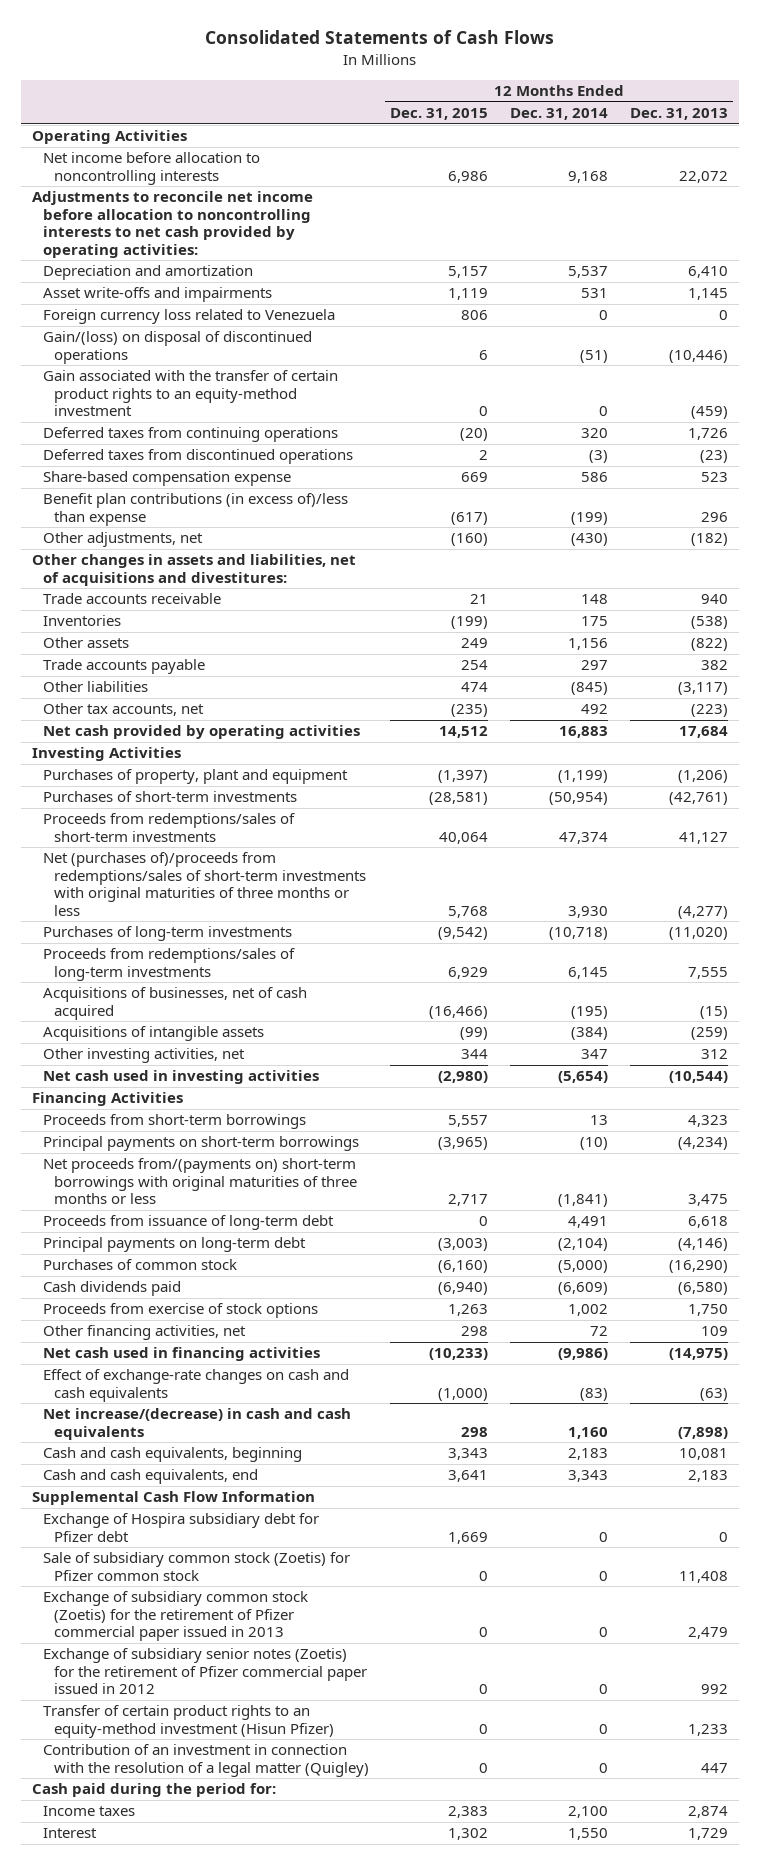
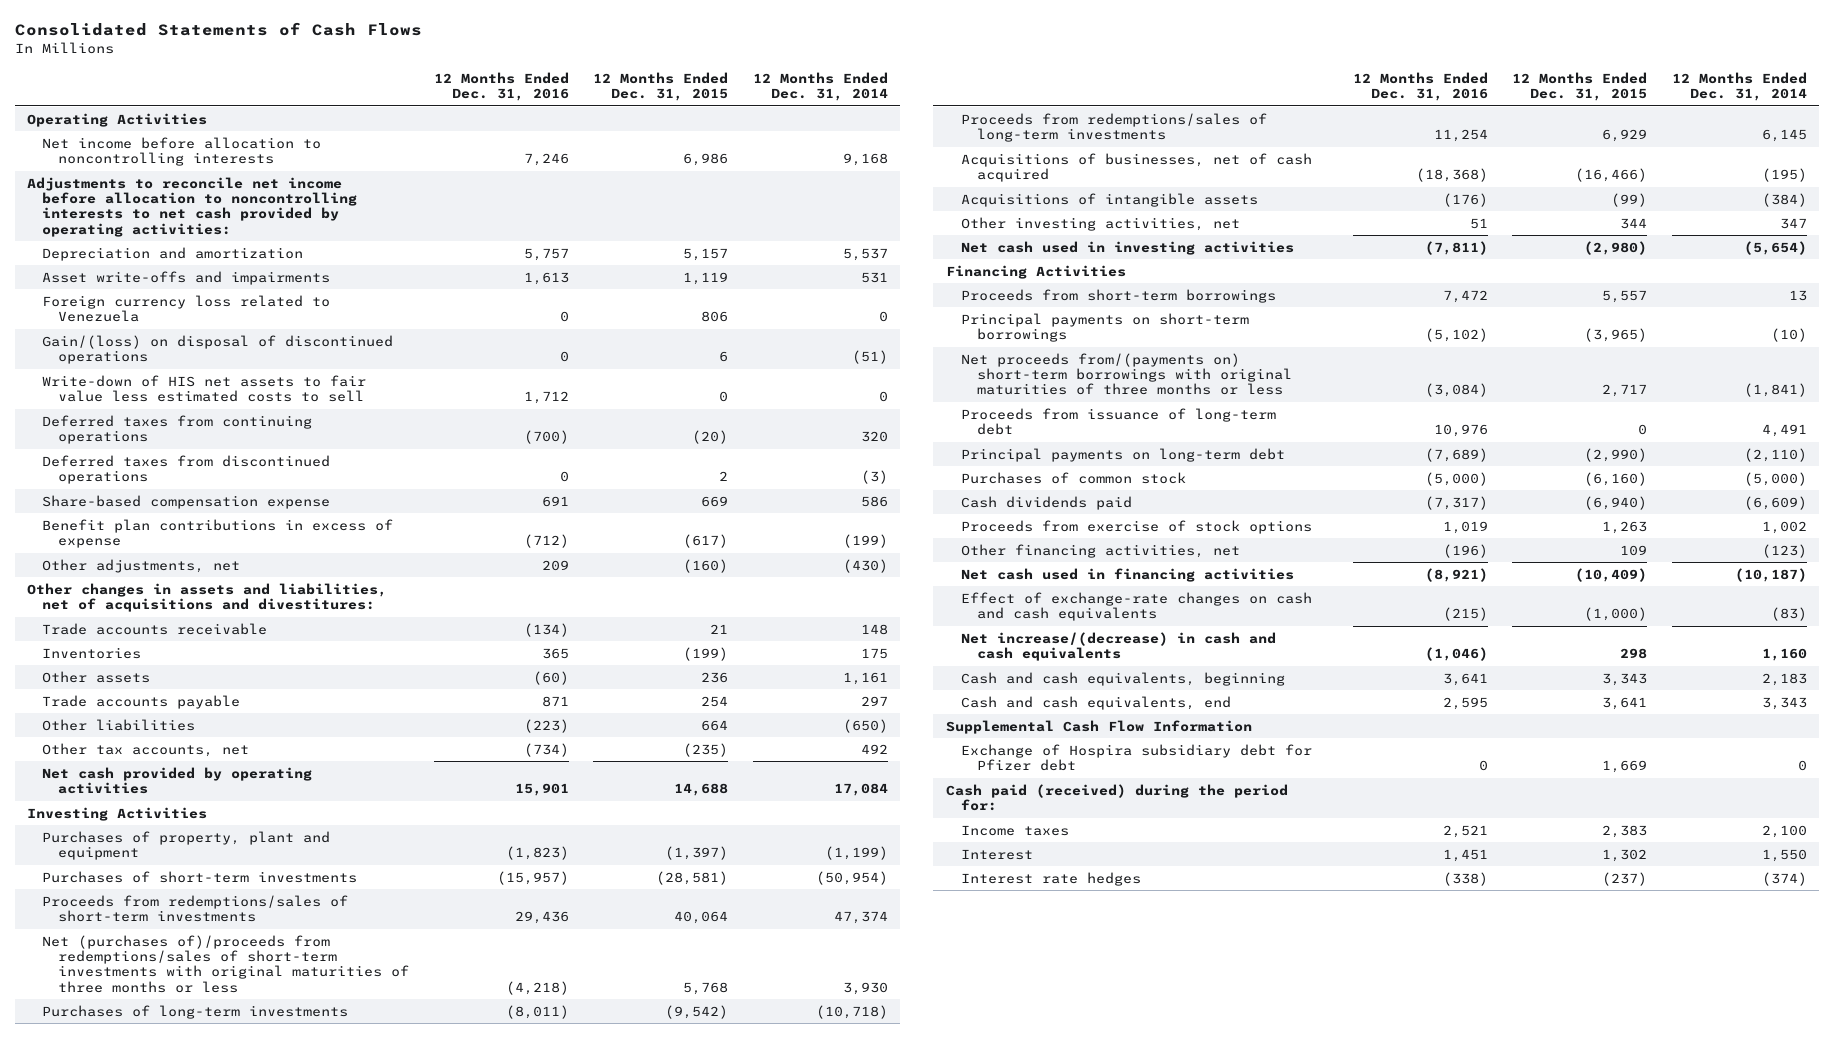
- | 12 Months Ended Dec. 31, 2015 | 12 Months Ended Dec. 31, 2014 | 12 Months Ended Dec. 31, 2013
+ | 12 Months Ended Dec. 31, 2016 | 12 Months Ended Dec. 31, 2015 | 12 Months Ended Dec. 31, 2014
- Gain associated with the transfer of certain product rights to an equity-method investment | 0 | 0 | (459)
+ Write-down of HIS net assets to fair value less estimated costs to sell | 1,712 | 0 | 0
- Benefit plan contributions (in excess of)/less than expense | (617) | (199) | 296
+ Benefit plan contributions in excess of expense | (712) | (617) | (199)
- Other assets | 249 | 1,156 | (822)
+ Other assets | (60) | 236 | 1,161
- Other liabilities | 474 | (845) | (3,117)
+ Other liabilities | (223) | 664 | (650)
- Net cash provided by operating activities | 14,512 | 16,883 | 17,684
+ Net cash provided by operating activities | 15,901 | 14,688 | 17,084
- Principal payments on long-term debt | (3,003) | (2,104) | (4,146)
+ Principal payments on long-term debt | (7,689) | (2,990) | (2,110)
- Other financing activities, net | 298 | 72 | 109
- Net cash used in financing activities | (10,233) | (9,986) | (14,975)
+ Other financing activities, net | (196) | 109 | (123)
+ Net cash used in financing activities | (8,921) | (10,409) | (10,187)
- Sale of subsidiary common stock (Zoetis) for Pfizer common stock | 0 | 0 | 11,408
- Exchange of subsidiary common stock (Zoetis) for the retirement of Pfizer commercial paper issued in 2013 | 0 | 0 | 2,479
- Exchange of subsidiary senior notes (Zoetis) for the retirement of Pfizer commercial paper issued in 2012 | 0 | 0 | 992
- Transfer of certain product rights to an equity-method investment (Hisun Pfizer) | 0 | 0 | 1,233
- Contribution of an investment in connection with the resolution of a legal matter (Quigley) | 0 | 0 | 447
- Cash paid during the period for:
+ Cash paid (received) during the period for:
+ Interest rate hedges | (338) | (237) | (374)

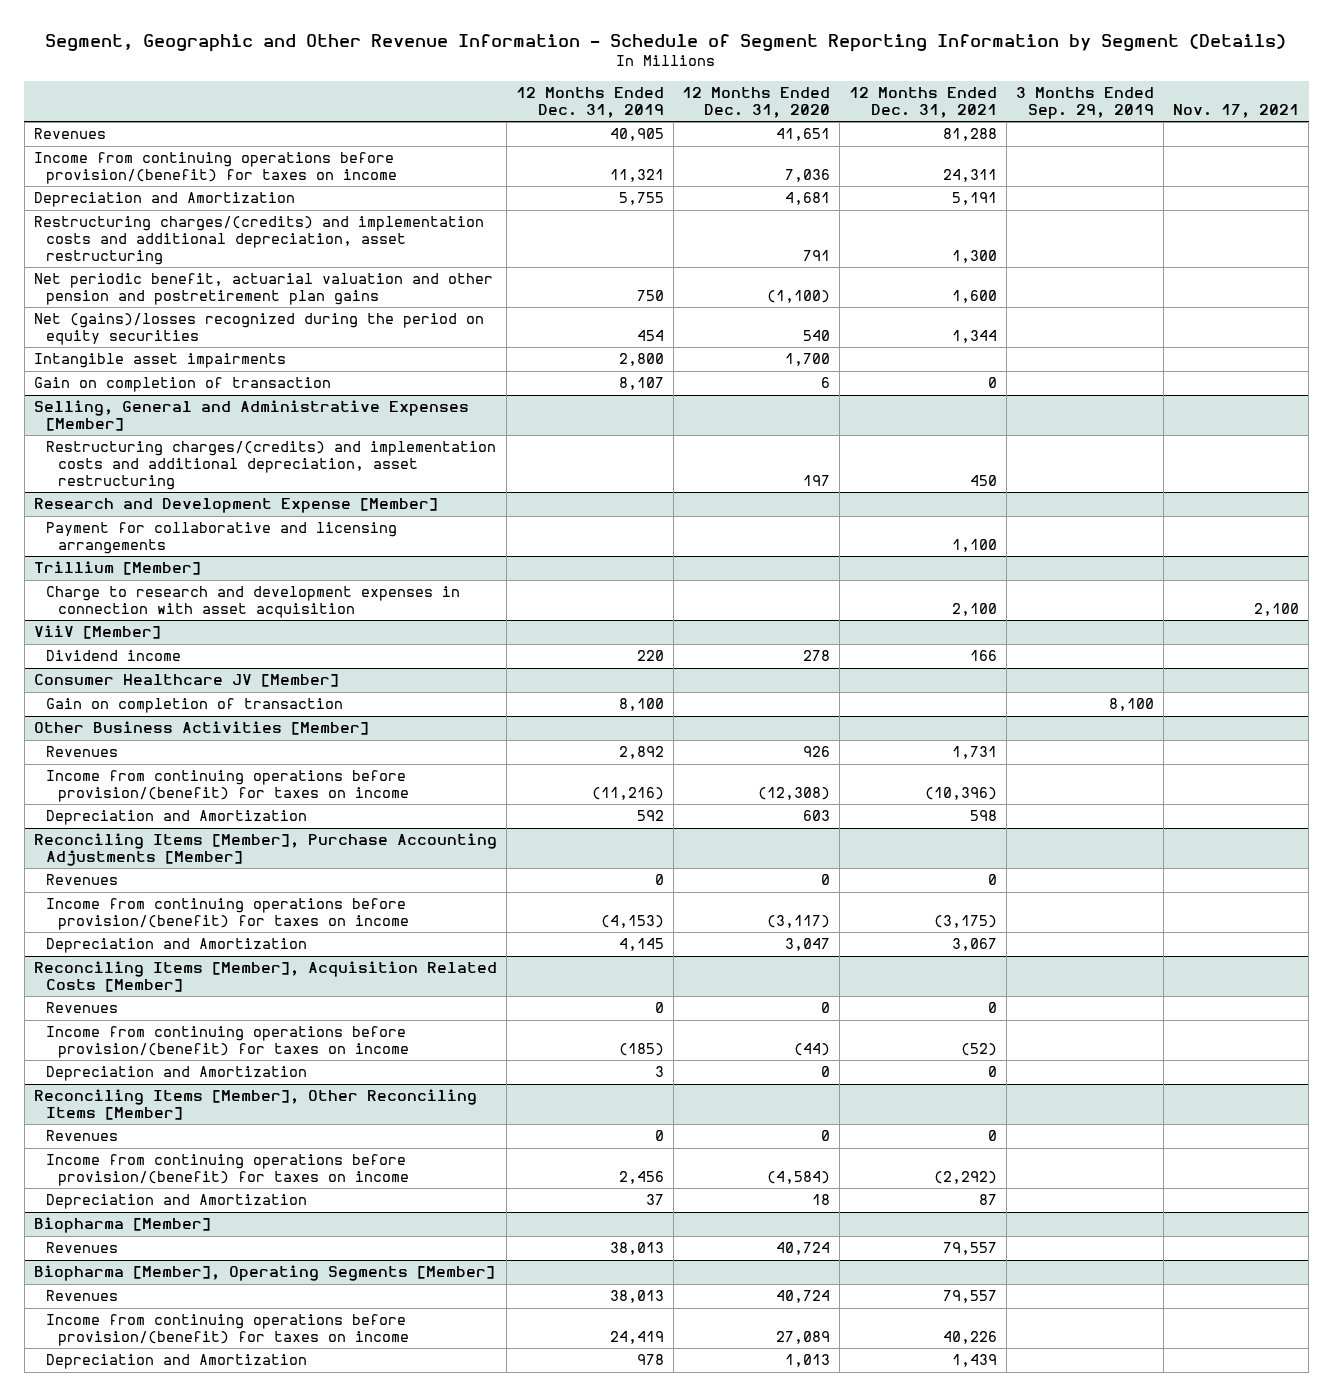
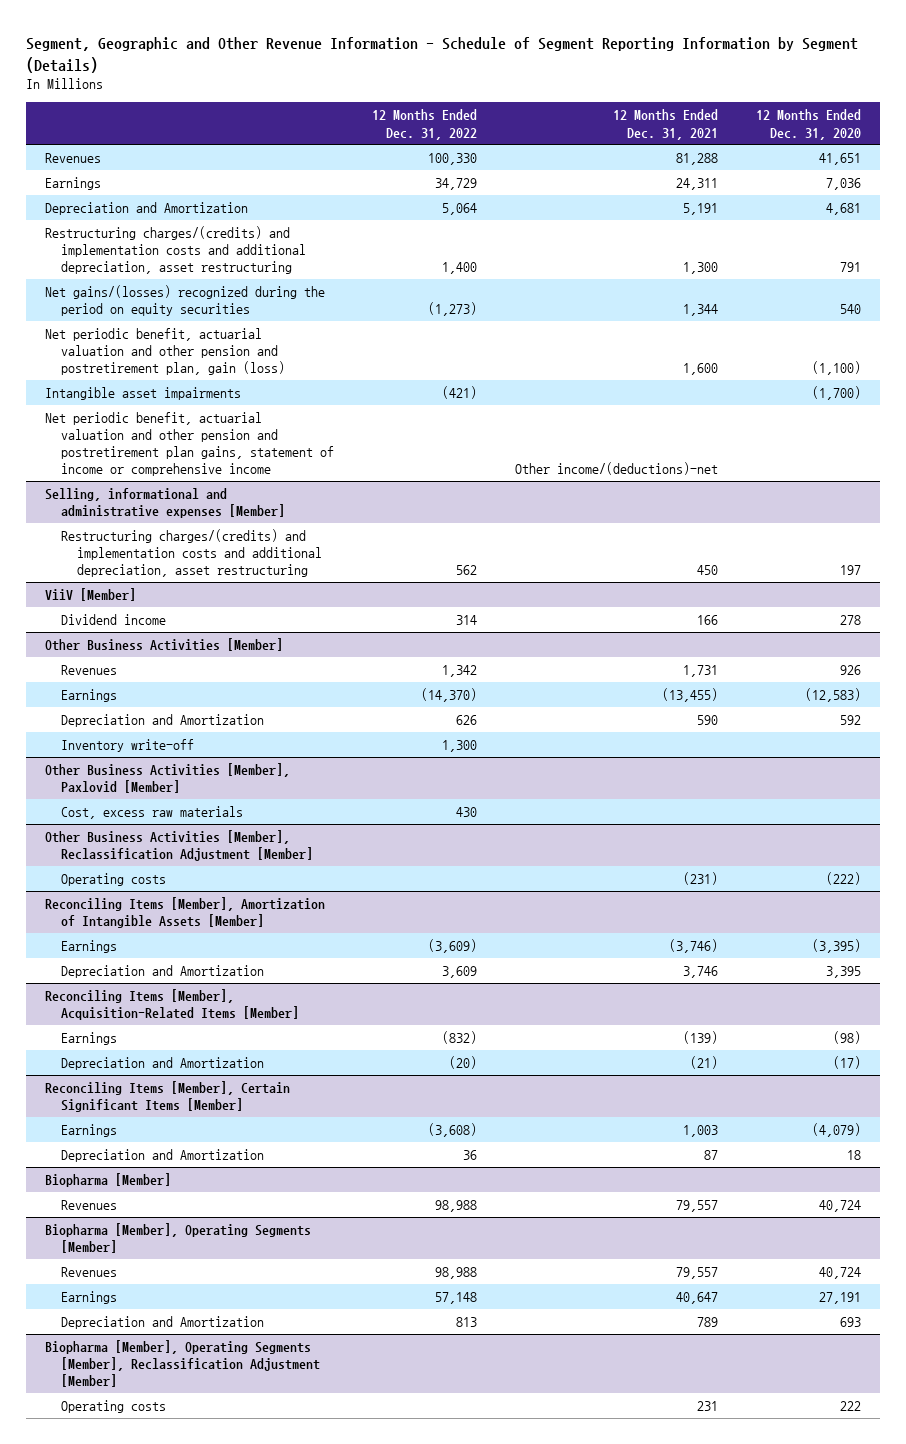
- | 12 Months Ended Dec. 31, 2019 | 12 Months Ended Dec. 31, 2020 | 12 Months Ended Dec. 31, 2021 | 3 Months Ended Sep. 29, 2019 | Nov. 17, 2021
+ | 12 Months Ended Dec. 31, 2022 | 12 Months Ended Dec. 31, 2021 | 12 Months Ended Dec. 31, 2020
- Income from continuing operations before provision/(benefit) for taxes on income | 11,321 | 7,036 | 24,311 | |
+ Earnings | 34,729 | 24,311 | 7,036
- Net periodic benefit, actuarial valuation and other pension and postretirement plan gains | 750 | (1,100) | 1,600 | |
- Net (gains)/losses recognized during the period on equity securities | 454 | 540 | 1,344 | |
- Intangible asset impairments | 2,800 | 1,700 | | |
- Gain on completion of transaction | 8,107 | 6 | 0 | |
- Selling, General and Administrative Expenses [Member]
+ Net gains/(losses) recognized during the period on equity securities | (1,273) | 1,344 | 540
+ Net periodic benefit, actuarial valuation and other pension and postretirement plan, gain (loss) | | 1,600 | (1,100)
+ Intangible asset impairments | (421) | | (1,700)
+ Net periodic benefit, actuarial valuation and other pension and postretirement plan gains, statement of income or comprehensive income | | Other income/(deductions)-net |
+ Selling, informational and administrative expenses [Member]
- Research and Development Expense [Member]
- Payment for collaborative and licensing arrangements | | | 1,100 | |
- Trillium [Member]
- Charge to research and development expenses in connection with asset acquisition | | | 2,100 | | 2,100
- Consumer Healthcare JV [Member]
- Gain on completion of transaction | 8,100 | | | 8,100 |
@ Other Business Activities [Member]
- Income from continuing operations before provision/(benefit) for taxes on income | (11,216) | (12,308) | (10,396) | |
- Depreciation and Amortization | 592 | 603 | 598 | |
- Reconciling Items [Member], Purchase Accounting Adjustments [Member]
- Revenues | 0 | 0 | 0 | |
- Income from continuing operations before provision/(benefit) for taxes on income | (4,153) | (3,117) | (3,175) | |
- Depreciation and Amortization | 4,145 | 3,047 | 3,067 | |
- Reconciling Items [Member], Acquisition Related Costs [Member]
- Revenues | 0 | 0 | 0 | |
- Income from continuing operations before provision/(benefit) for taxes on income | (185) | (44) | (52) | |
- Depreciation and Amortization | 3 | 0 | 0 | |
- Reconciling Items [Member], Other Reconciling Items [Member]
- Revenues | 0 | 0 | 0 | |
- Income from continuing operations before provision/(benefit) for taxes on income | 2,456 | (4,584) | (2,292) | |
@ Other Business Activities [Member]
+ Earnings | (14,370) | (13,455) | (12,583)
+ Depreciation and Amortization | 626 | 590 | 592
+ Inventory write-off | 1,300 | |
+ Other Business Activities [Member], Paxlovid [Member]
+ Cost, excess raw materials | 430 | |
+ Other Business Activities [Member], Reclassification Adjustment [Member]
+ Operating costs | | (231) | (222)
+ Reconciling Items [Member], Amortization of Intangible Assets [Member]
+ Earnings | (3,609) | (3,746) | (3,395)
+ Depreciation and Amortization | 3,609 | 3,746 | 3,395
+ Reconciling Items [Member], Acquisition-Related Items [Member]
+ Earnings | (832) | (139) | (98)
+ Depreciation and Amortization | (20) | (21) | (17)
+ Reconciling Items [Member], Certain Significant Items [Member]
+ Earnings | (3,608) | 1,003 | (4,079)
@ Biopharma [Member], Operating Segments [Member]
- Income from continuing operations before provision/(benefit) for taxes on income | 24,419 | 27,089 | 40,226 | |
- Depreciation and Amortization | 978 | 1,013 | 1,439 | |
+ Earnings | 57,148 | 40,647 | 27,191
+ Depreciation and Amortization | 813 | 789 | 693
+ Biopharma [Member], Operating Segments [Member], Reclassification Adjustment [Member]
+ Operating costs | | 231 | 222

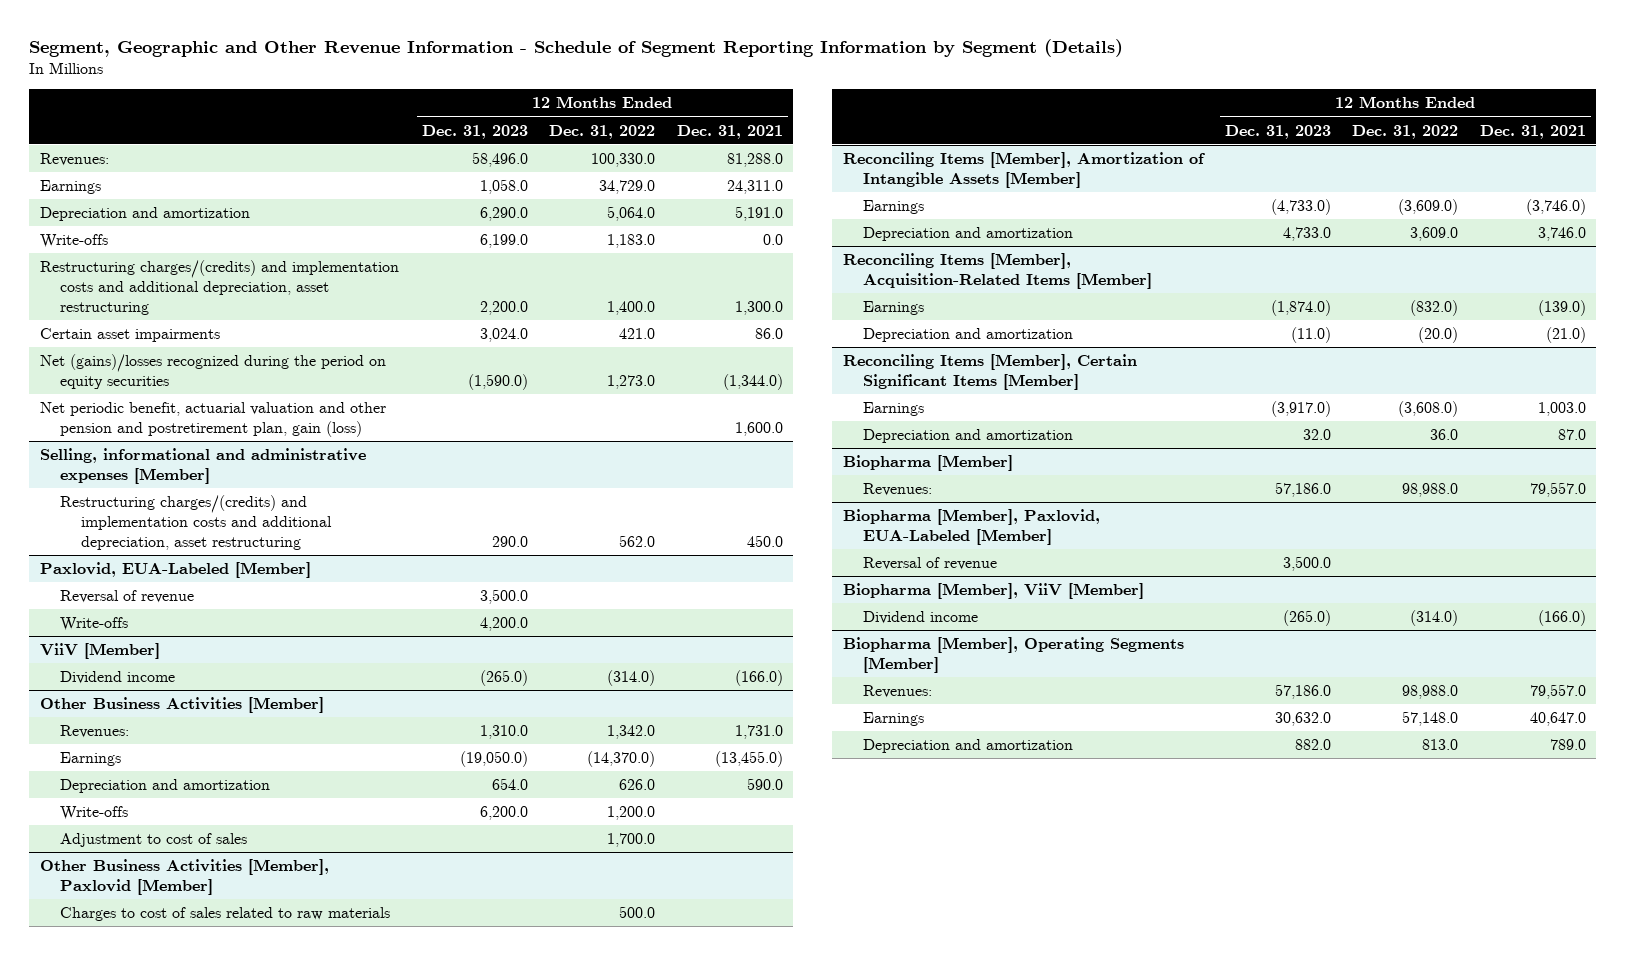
- | 12 Months Ended Dec. 31, 2022 | 12 Months Ended Dec. 31, 2021 | 12 Months Ended Dec. 31, 2020
+ | 12 Months Ended Dec. 31, 2023 | 12 Months Ended Dec. 31, 2022 | 12 Months Ended Dec. 31, 2021
- Revenues | 100,330 | 81,288 | 41,651
- Earnings | 34,729 | 24,311 | 7,036
- Depreciation and Amortization | 5,064 | 5,191 | 4,681
- Restructuring charges/(credits) and implementation costs and additional depreciation, asset restructuring | 1,400 | 1,300 | 791
- Net gains/(losses) recognized during the period on equity securities | (1,273) | 1,344 | 540
- Net periodic benefit, actuarial valuation and other pension and postretirement plan, gain (loss) | | 1,600 | (1,100)
- Intangible asset impairments | (421) | | (1,700)
- Net periodic benefit, actuarial valuation and other pension and postretirement plan gains, statement of income or comprehensive income | | Other income/(deductions)-net |
+ Revenues: | 58,496.0 | 100,330.0 | 81,288.0
+ Earnings | 1,058.0 | 34,729.0 | 24,311.0
+ Depreciation and amortization | 6,290.0 | 5,064.0 | 5,191.0
+ Write-offs | 6,199.0 | 1,183.0 | 0.0
+ Restructuring charges/(credits) and implementation costs and additional depreciation, asset restructuring | 2,200.0 | 1,400.0 | 1,300.0
+ Certain asset impairments | 3,024.0 | 421.0 | 86.0
+ Net (gains)/losses recognized during the period on equity securities | (1,590.0) | 1,273.0 | (1,344.0)
+ Net periodic benefit, actuarial valuation and other pension and postretirement plan, gain (loss) | | | 1,600.0
@ Selling, informational and administrative expenses [Member]
- Restructuring charges/(credits) and implementation costs and additional depreciation, asset restructuring | 562 | 450 | 197
+ Restructuring charges/(credits) and implementation costs and additional depreciation, asset restructuring | 290.0 | 562.0 | 450.0
+ Paxlovid, EUA-Labeled [Member]
+ Reversal of revenue | 3,500.0 | |
+ Write-offs | 4,200.0 | |
@ ViiV [Member]
- Dividend income | 314 | 166 | 278
+ Dividend income | (265.0) | (314.0) | (166.0)
@ Other Business Activities [Member]
- Revenues | 1,342 | 1,731 | 926
- Earnings | (14,370) | (13,455) | (12,583)
- Depreciation and Amortization | 626 | 590 | 592
- Inventory write-off | 1,300 | |
+ Revenues: | 1,310.0 | 1,342.0 | 1,731.0
+ Earnings | (19,050.0) | (14,370.0) | (13,455.0)
+ Depreciation and amortization | 654.0 | 626.0 | 590.0
+ Write-offs | 6,200.0 | 1,200.0 |
+ Adjustment to cost of sales | | 1,700.0 |
@ Other Business Activities [Member], Paxlovid [Member]
- Cost, excess raw materials | 430 | |
- Other Business Activities [Member], Reclassification Adjustment [Member]
- Operating costs | | (231) | (222)
@ Other Business Activities [Member], Paxlovid [Member]
+ Charges to cost of sales related to raw materials | | 500.0 |
@ Reconciling Items [Member], Amortization of Intangible Assets [Member]
- Earnings | (3,609) | (3,746) | (3,395)
- Depreciation and Amortization | 3,609 | 3,746 | 3,395
+ Earnings | (4,733.0) | (3,609.0) | (3,746.0)
+ Depreciation and amortization | 4,733.0 | 3,609.0 | 3,746.0
@ Reconciling Items [Member], Acquisition-Related Items [Member]
- Earnings | (832) | (139) | (98)
- Depreciation and Amortization | (20) | (21) | (17)
+ Earnings | (1,874.0) | (832.0) | (139.0)
+ Depreciation and amortization | (11.0) | (20.0) | (21.0)
@ Reconciling Items [Member], Certain Significant Items [Member]
- Earnings | (3,608) | 1,003 | (4,079)
- Depreciation and Amortization | 36 | 87 | 18
+ Earnings | (3,917.0) | (3,608.0) | 1,003.0
+ Depreciation and amortization | 32.0 | 36.0 | 87.0
@ Biopharma [Member]
- Revenues | 98,988 | 79,557 | 40,724
+ Revenues: | 57,186.0 | 98,988.0 | 79,557.0
+ Biopharma [Member], Paxlovid, EUA-Labeled [Member]
+ Reversal of revenue | 3,500.0 | |
+ Biopharma [Member], ViiV [Member]
+ Dividend income | (265.0) | (314.0) | (166.0)
@ Biopharma [Member], Operating Segments [Member]
- Revenues | 98,988 | 79,557 | 40,724
- Earnings | 57,148 | 40,647 | 27,191
- Depreciation and Amortization | 813 | 789 | 693
- Biopharma [Member], Operating Segments [Member], Reclassification Adjustment [Member]
- Operating costs | | 231 | 222
@ Biopharma [Member], Operating Segments [Member]
+ Revenues: | 57,186.0 | 98,988.0 | 79,557.0
+ Earnings | 30,632.0 | 57,148.0 | 40,647.0
+ Depreciation and amortization | 882.0 | 813.0 | 789.0

